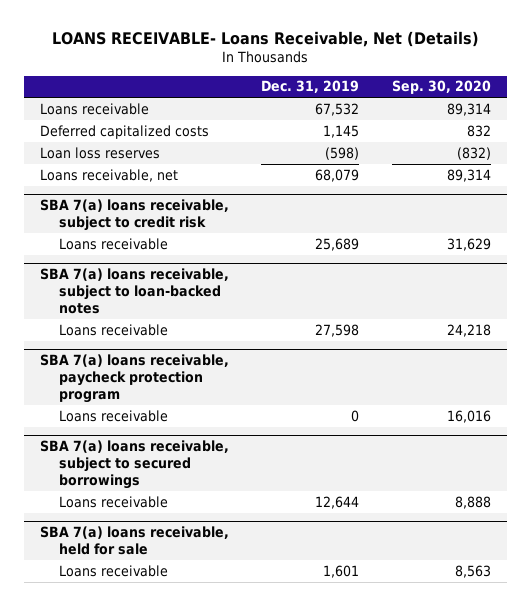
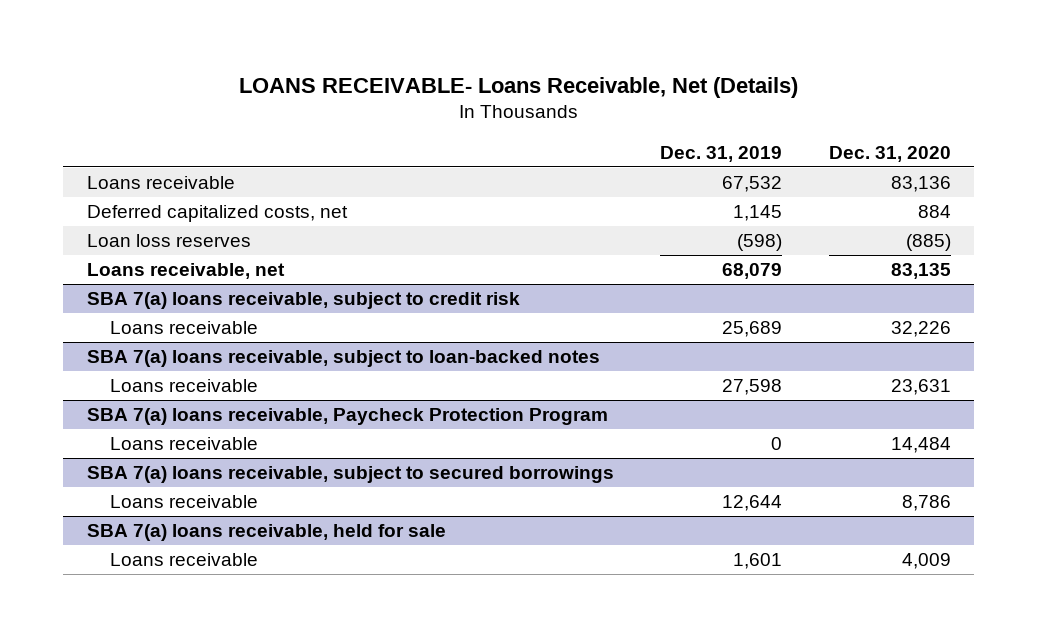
- | Dec. 31, 2019 | Sep. 30, 2020
+ | Dec. 31, 2019 | Dec. 31, 2020
- Deferred capitalized costs | 1,145 | 832
+ Deferred capitalized costs, net | 1,145 | 884
- SBA 7(a) loans receivable, paycheck protection program
+ SBA 7(a) loans receivable, Paycheck Protection Program

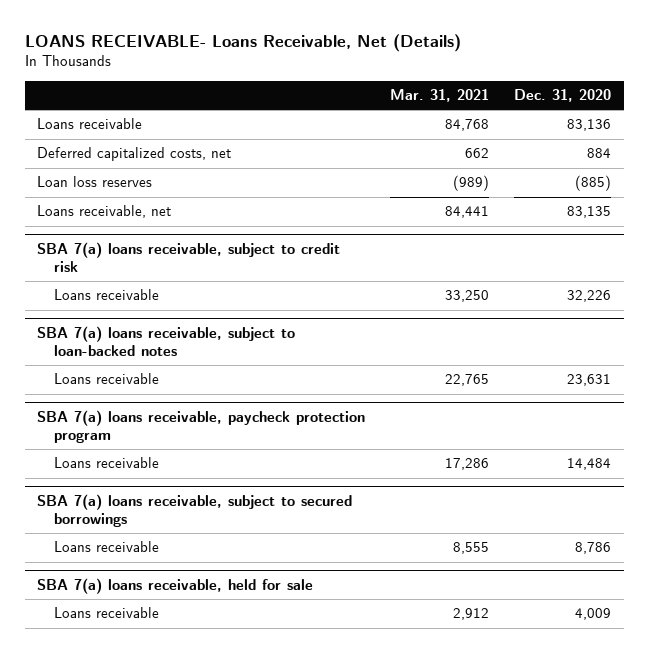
- | Dec. 31, 2019 | Dec. 31, 2020
+ | Mar. 31, 2021 | Dec. 31, 2020
- SBA 7(a) loans receivable, Paycheck Protection Program
+ SBA 7(a) loans receivable, paycheck protection program

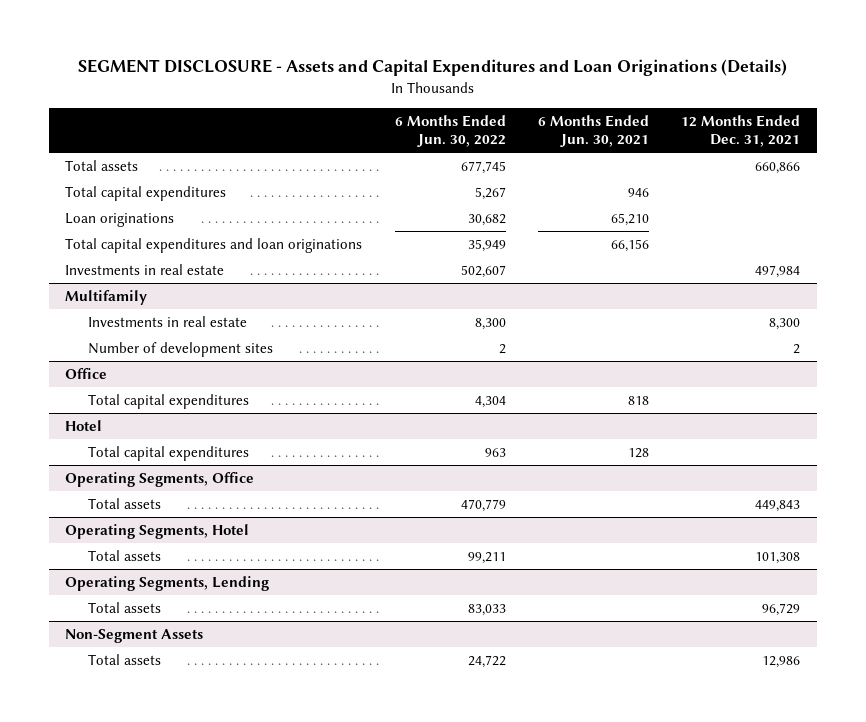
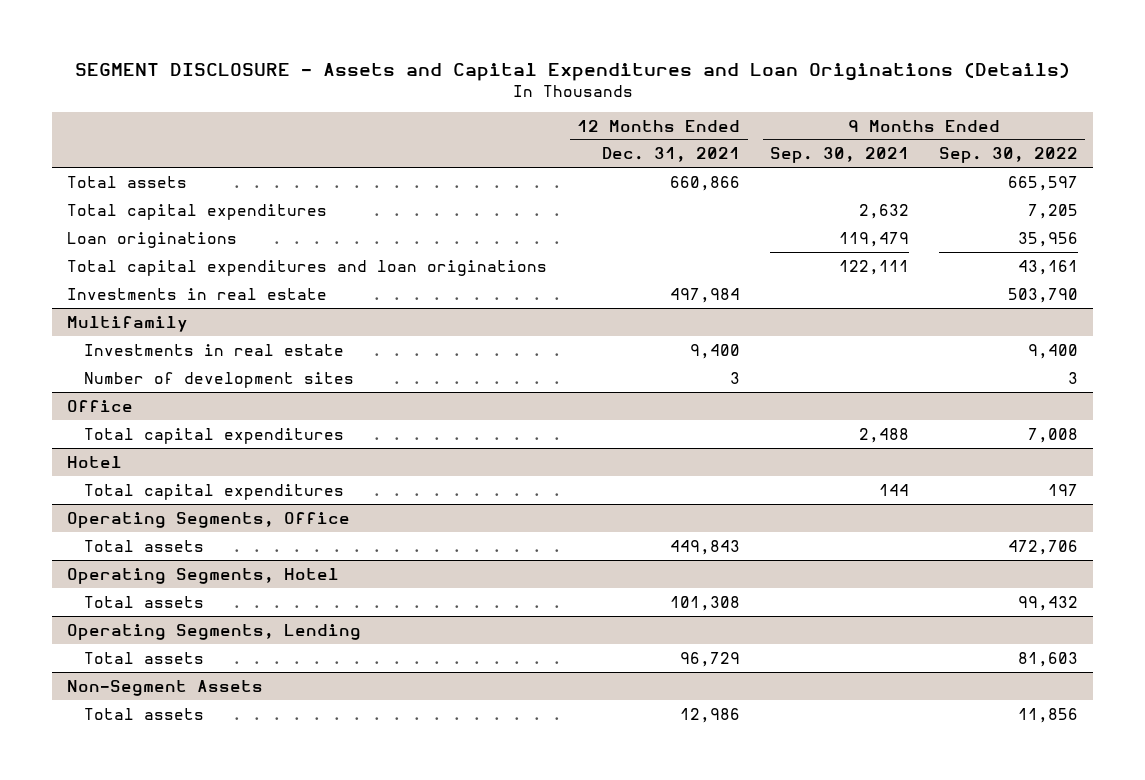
- | 6 Months Ended Jun. 30, 2022 | 6 Months Ended Jun. 30, 2021 | 12 Months Ended Dec. 31, 2021
+ | 12 Months Ended Dec. 31, 2021 | 9 Months Ended Sep. 30, 2021 | 9 Months Ended Sep. 30, 2022
@ Multifamily
- Investments in real estate | 8,300 | | 8,300
- Number of development sites | 2 | | 2
+ Investments in real estate | 9,400 | | 9,400
+ Number of development sites | 3 | | 3

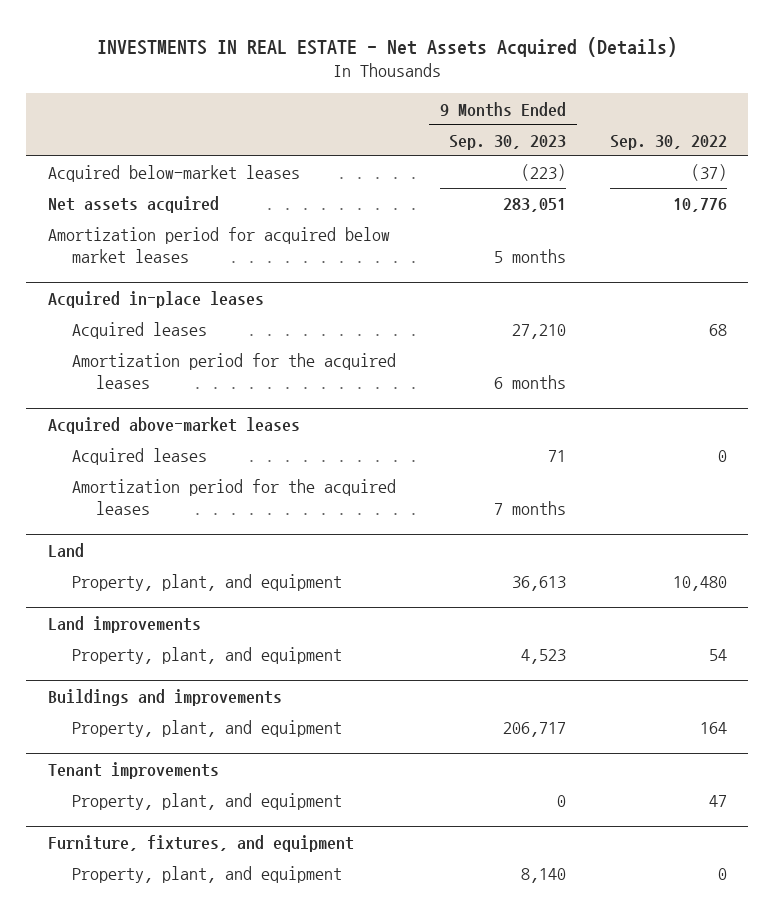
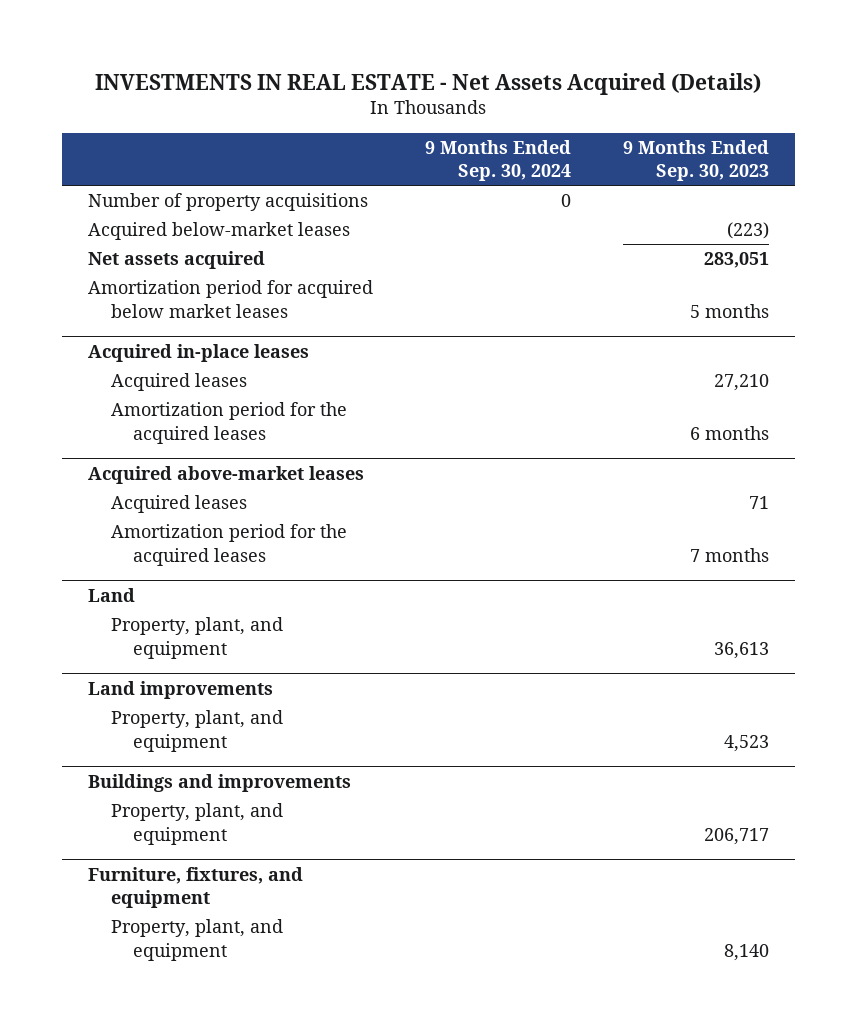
- | 9 Months Ended Sep. 30, 2023 | Sep. 30, 2022
+ | 9 Months Ended Sep. 30, 2024 | 9 Months Ended Sep. 30, 2023
+ Number of property acquisitions | 0 |
- Tenant improvements
- Property, plant, and equipment | 0 | 47

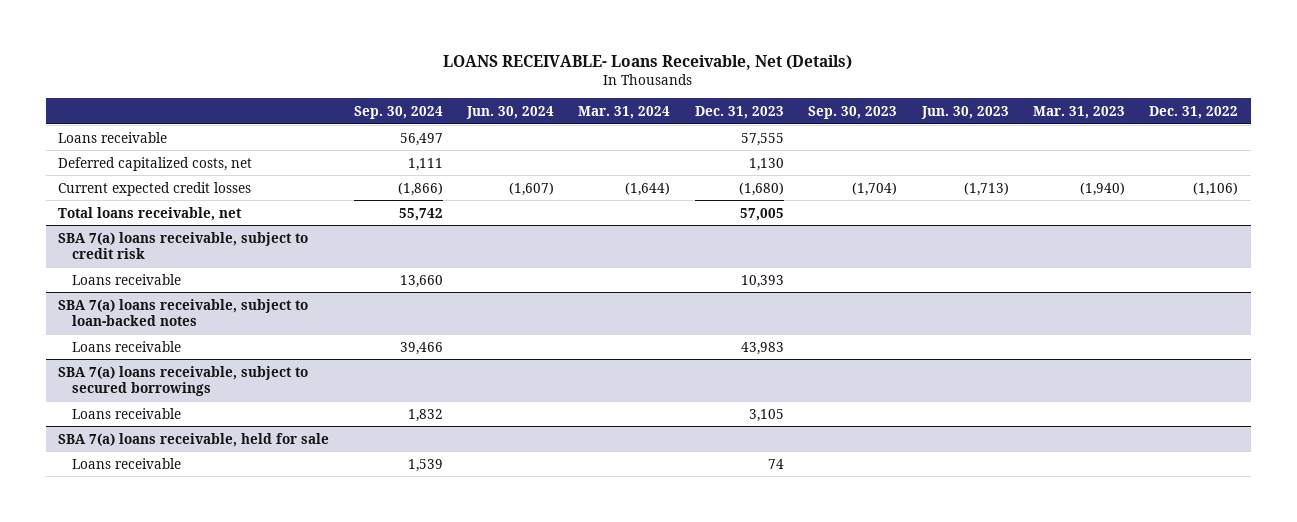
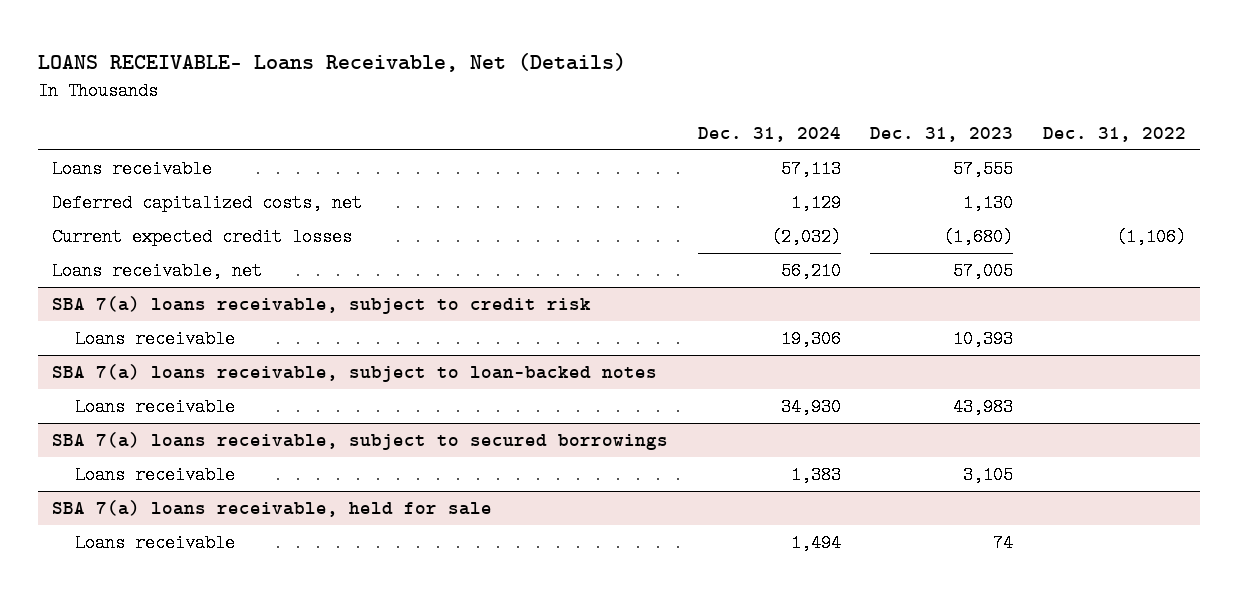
- | Sep. 30, 2024 | Jun. 30, 2024 | Mar. 31, 2024 | Dec. 31, 2023 | Sep. 30, 2023 | Jun. 30, 2023 | Mar. 31, 2023 | Dec. 31, 2022
+ | Dec. 31, 2024 | Dec. 31, 2023 | Dec. 31, 2022
- Total loans receivable, net | 55,742 | | | 57,005 | | | |
+ Loans receivable, net | 56,210 | 57,005 |

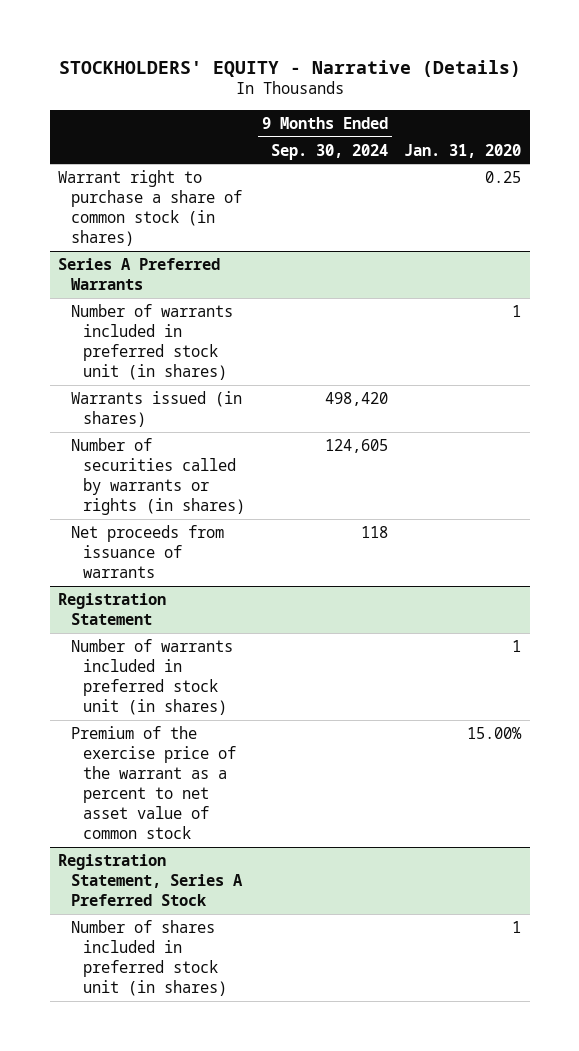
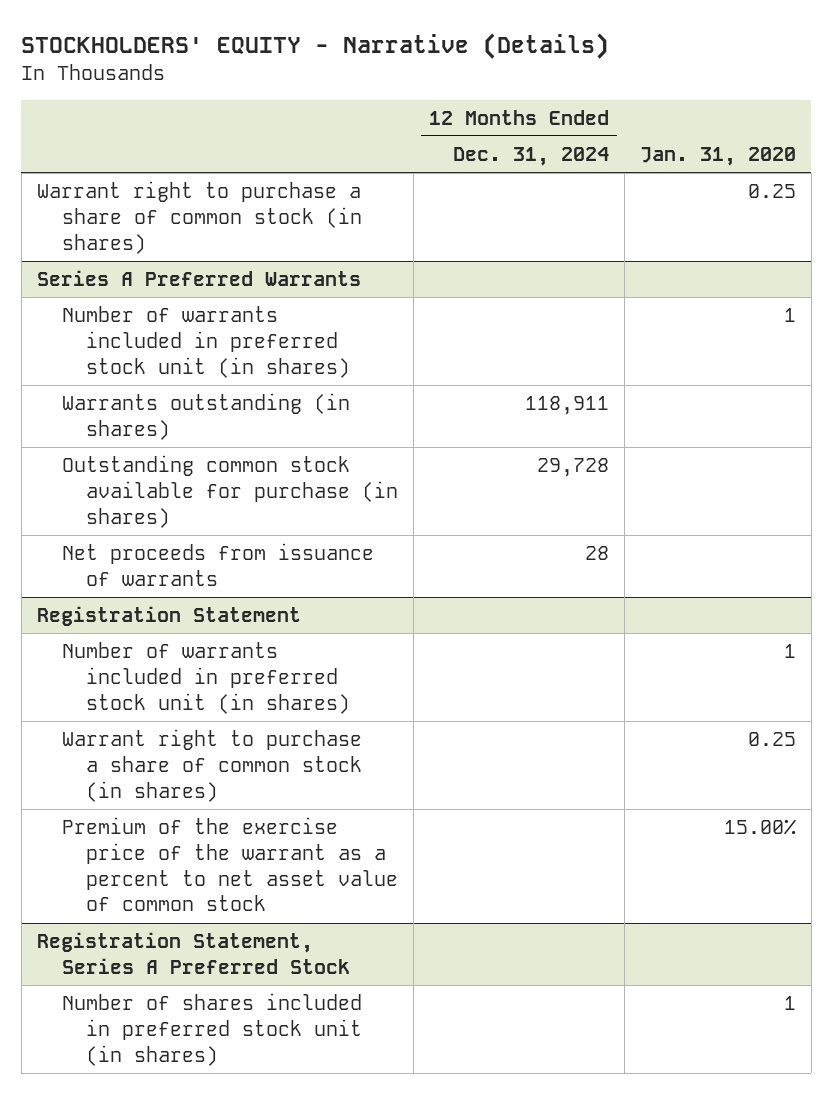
- | 9 Months Ended Sep. 30, 2024 | Jan. 31, 2020
+ | 12 Months Ended Dec. 31, 2024 | Jan. 31, 2020
@ Series A Preferred Warrants
- Warrants issued (in shares) | 498,420 |
- Number of securities called by warrants or rights (in shares) | 124,605 |
+ Warrants outstanding (in shares) | 118,911 |
+ Outstanding common stock available for purchase (in shares) | 29,728 |
@ Registration Statement
+ Warrant right to purchase a share of common stock (in shares) | | 0.25

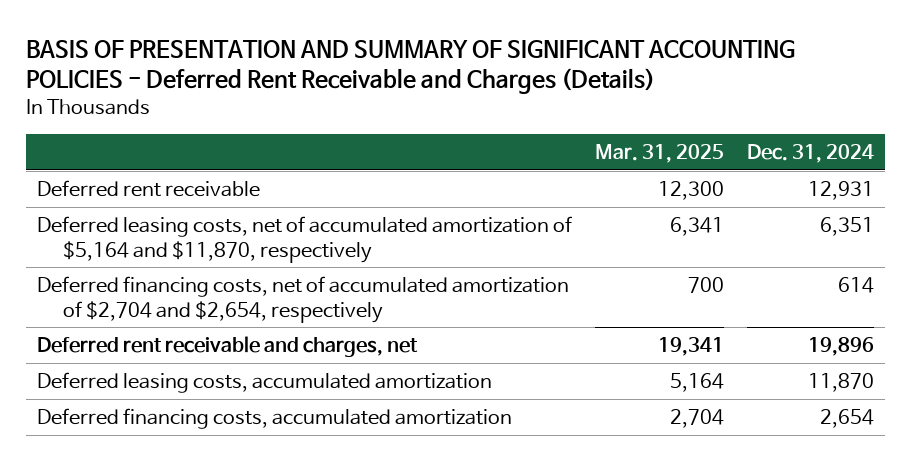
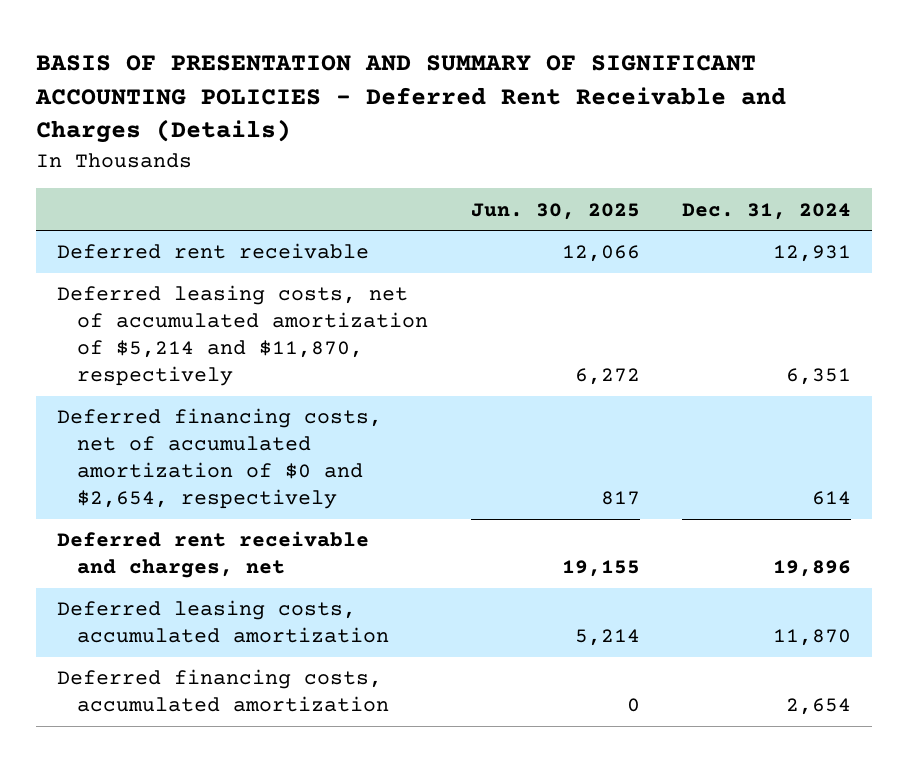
- | Mar. 31, 2025 | Dec. 31, 2024
+ | Jun. 30, 2025 | Dec. 31, 2024
- Deferred leasing costs, net of accumulated amortization of $5,164 and $11,870, respectively | 6,341 | 6,351
- Deferred financing costs, net of accumulated amortization of $2,704 and $2,654, respectively | 700 | 614
+ Deferred leasing costs, net of accumulated amortization of $5,214 and $11,870, respectively | 6,272 | 6,351
+ Deferred financing costs, net of accumulated amortization of $0 and $2,654, respectively | 817 | 614

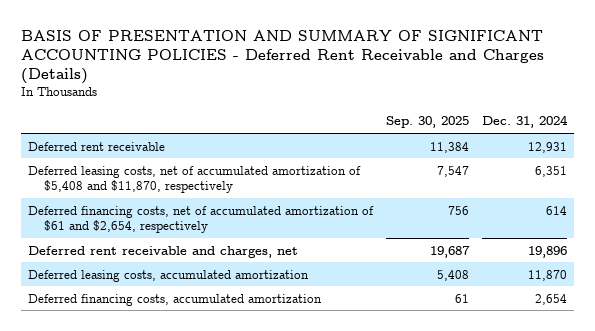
- | Jun. 30, 2025 | Dec. 31, 2024
+ | Sep. 30, 2025 | Dec. 31, 2024
- Deferred leasing costs, net of accumulated amortization of $5,214 and $11,870, respectively | 6,272 | 6,351
- Deferred financing costs, net of accumulated amortization of $0 and $2,654, respectively | 817 | 614
+ Deferred leasing costs, net of accumulated amortization of $5,408 and $11,870, respectively | 7,547 | 6,351
+ Deferred financing costs, net of accumulated amortization of $61 and $2,654, respectively | 756 | 614

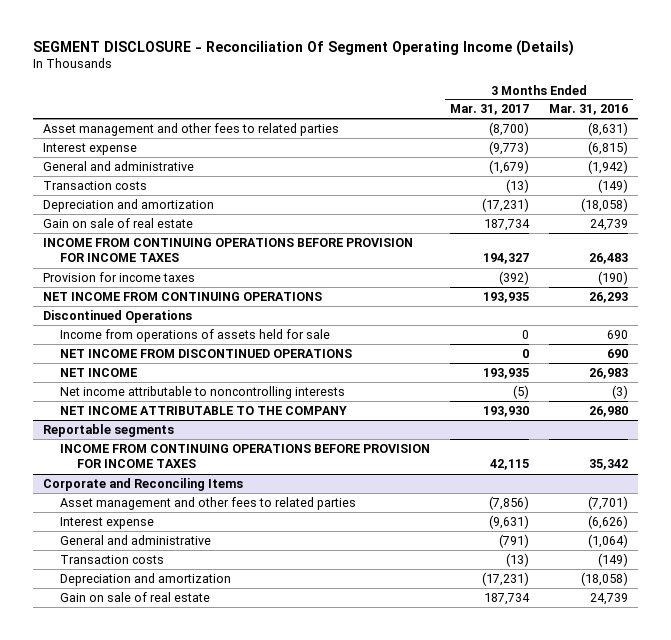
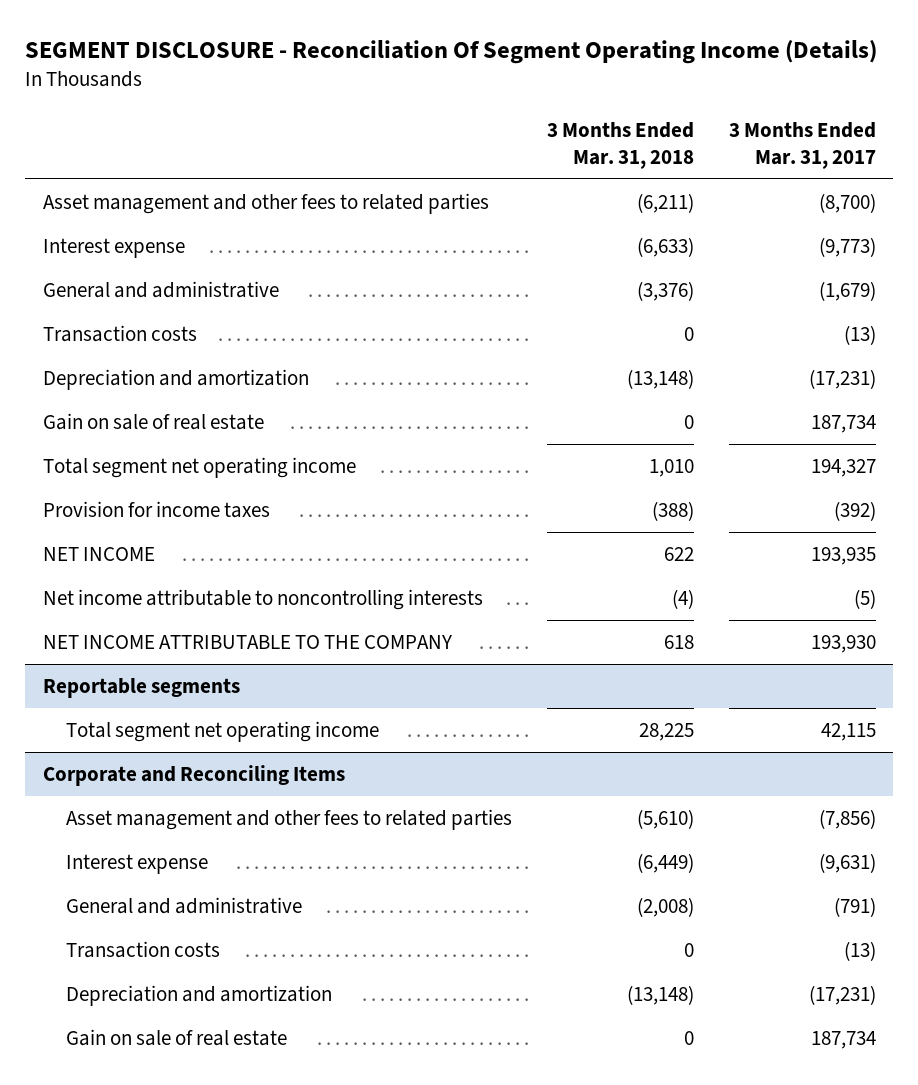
- | 3 Months Ended Mar. 31, 2017 | 3 Months Ended Mar. 31, 2016
+ | 3 Months Ended Mar. 31, 2018 | 3 Months Ended Mar. 31, 2017
- INCOME FROM CONTINUING OPERATIONS BEFORE PROVISION FOR INCOME TAXES | 194,327 | 26,483
+ Total segment net operating income | 1,010 | 194,327
- NET INCOME FROM CONTINUING OPERATIONS | 193,935 | 26,293
- Discontinued Operations
- Income from operations of assets held for sale | 0 | 690
- NET INCOME FROM DISCONTINUED OPERATIONS | 0 | 690
@ Reportable segments
- INCOME FROM CONTINUING OPERATIONS BEFORE PROVISION FOR INCOME TAXES | 42,115 | 35,342
+ Total segment net operating income | 28,225 | 42,115

